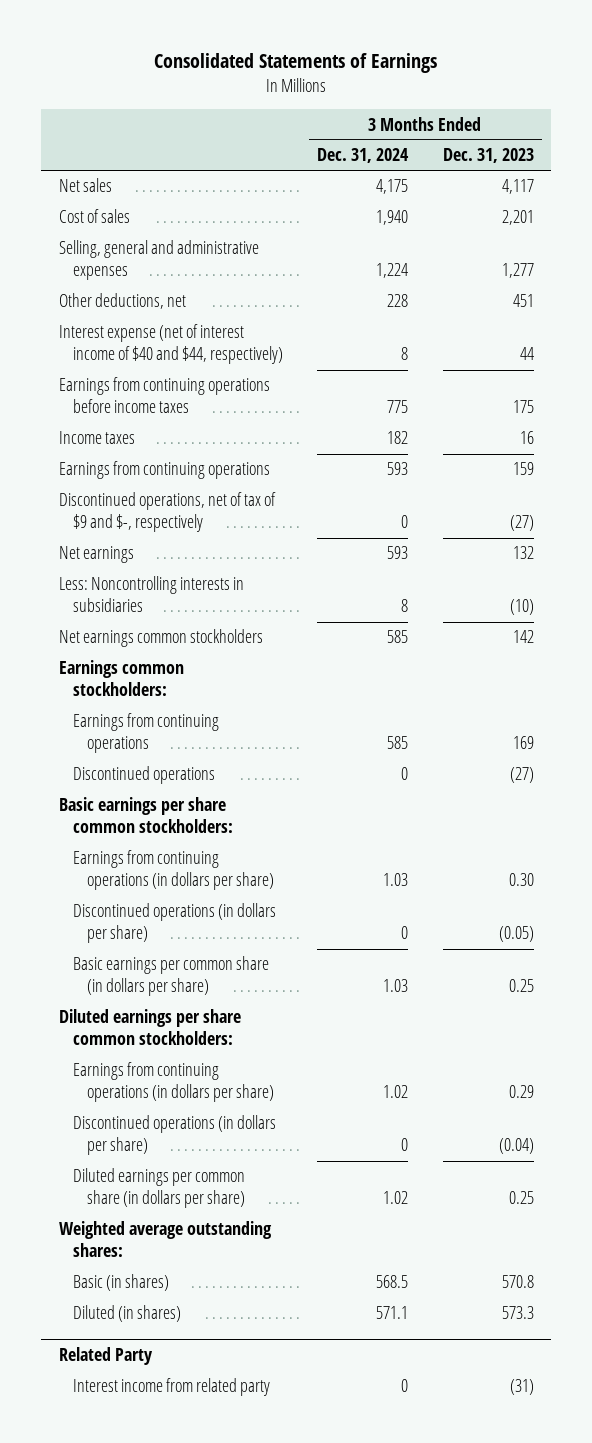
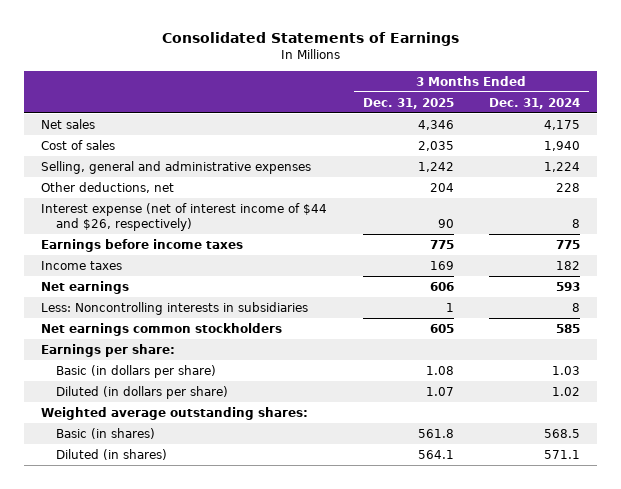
- | 3 Months Ended Dec. 31, 2024 | 3 Months Ended Dec. 31, 2023
+ | 3 Months Ended Dec. 31, 2025 | 3 Months Ended Dec. 31, 2024
- Interest expense (net of interest income of $40 and $44, respectively) | 8 | 44
- Earnings from continuing operations before income taxes | 775 | 175
+ Interest expense (net of interest income of $44 and $26, respectively) | 90 | 8
+ Earnings before income taxes | 775 | 775
- Earnings from continuing operations | 593 | 159
- Discontinued operations, net of tax of $9 and $-, respectively | 0 | (27)
- Earnings common stockholders:
- Earnings from continuing operations | 585 | 169
- Discontinued operations | 0 | (27)
- Basic earnings per share common stockholders:
- Earnings from continuing operations (in dollars per share) | 1.03 | 0.30
- Discontinued operations (in dollars per share) | 0 | (0.05)
- Basic earnings per common share (in dollars per share) | 1.03 | 0.25
- Diluted earnings per share common stockholders:
- Earnings from continuing operations (in dollars per share) | 1.02 | 0.29
- Discontinued operations (in dollars per share) | 0 | (0.04)
- Diluted earnings per common share (in dollars per share) | 1.02 | 0.25
+ Earnings per share:
+ Basic (in dollars per share) | 1.08 | 1.03
+ Diluted (in dollars per share) | 1.07 | 1.02
- Related Party
- Interest income from related party | 0 | (31)

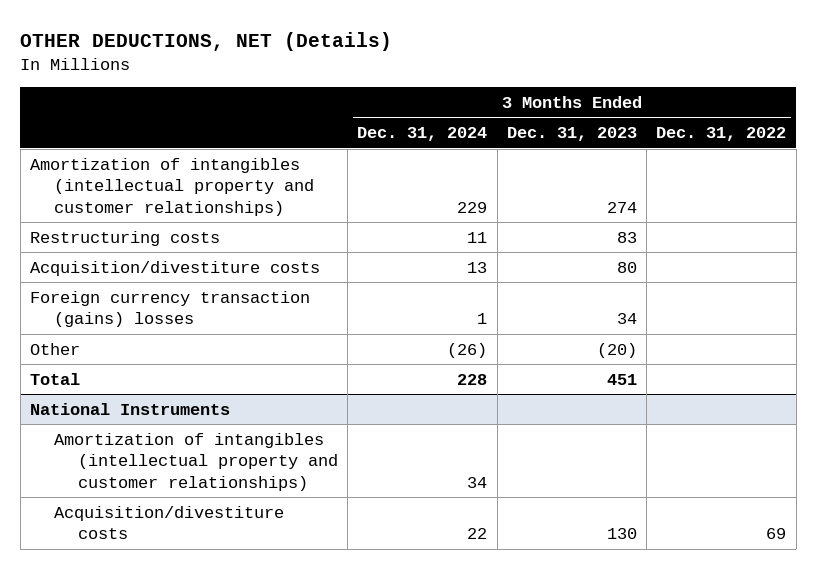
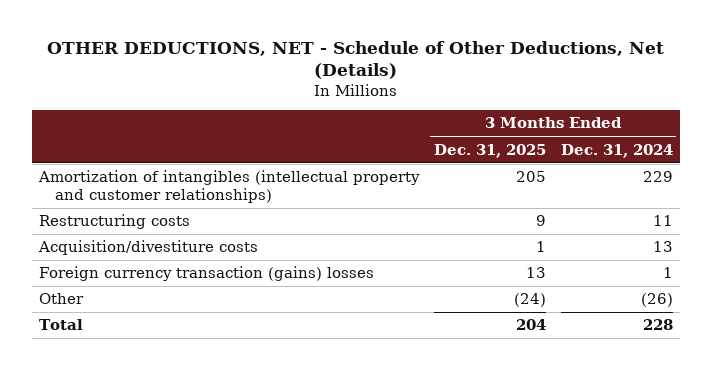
- OTHER DEDUCTIONS, NET (Details)
+ OTHER DEDUCTIONS, NET - Schedule of Other Deductions, Net (Details)
- | 3 Months Ended Dec. 31, 2024 | 3 Months Ended Dec. 31, 2023 | 3 Months Ended Dec. 31, 2022
+ | 3 Months Ended Dec. 31, 2025 | 3 Months Ended Dec. 31, 2024
- National Instruments
- Amortization of intangibles (intellectual property and customer relationships) | 34 | |
- Acquisition/divestiture costs | 22 | 130 | 69

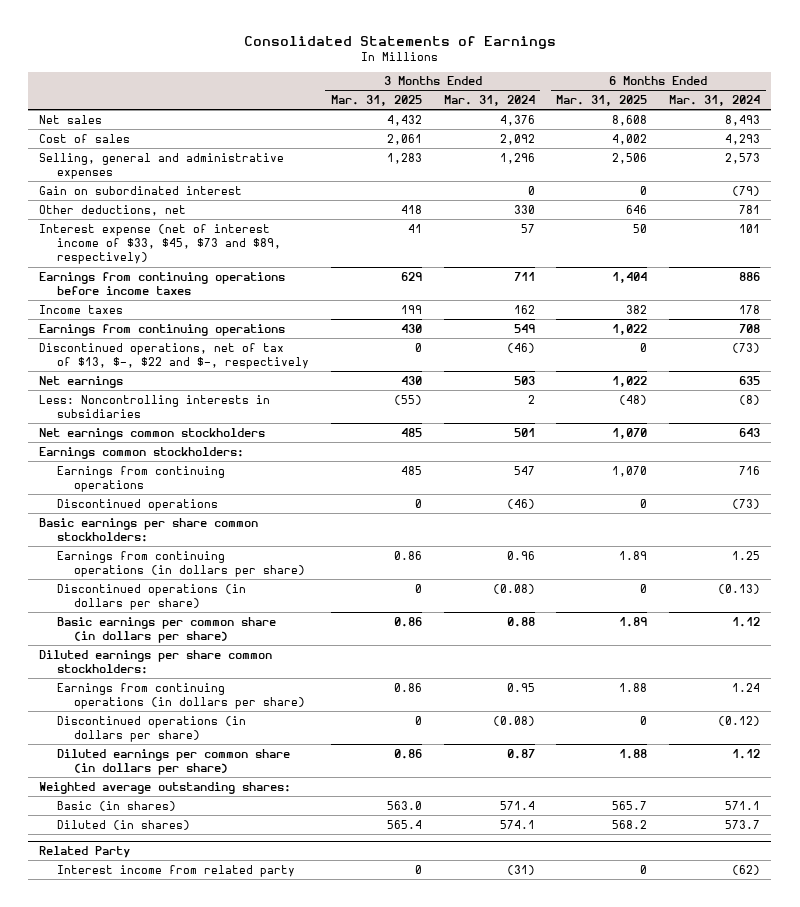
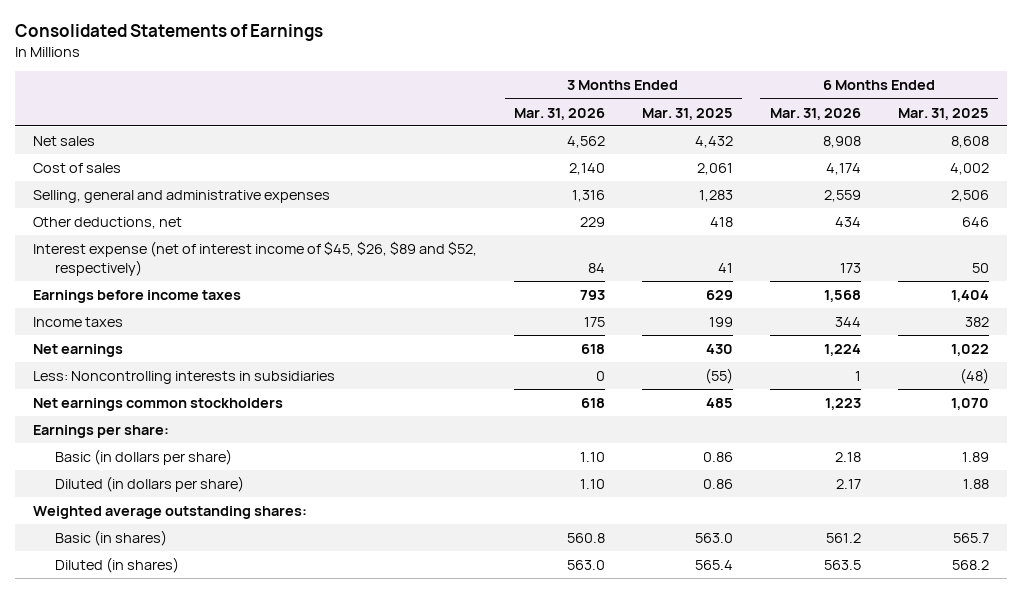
- | 3 Months Ended Mar. 31, 2025 | 3 Months Ended Mar. 31, 2024 | 6 Months Ended Mar. 31, 2025 | 6 Months Ended Mar. 31, 2024
+ | 3 Months Ended Mar. 31, 2026 | 3 Months Ended Mar. 31, 2025 | 6 Months Ended Mar. 31, 2026 | 6 Months Ended Mar. 31, 2025
- Gain on subordinated interest | | 0 | 0 | (79)
- Interest expense (net of interest income of $33, $45, $73 and $89, respectively) | 41 | 57 | 50 | 101
- Earnings from continuing operations before income taxes | 629 | 711 | 1,404 | 886
+ Interest expense (net of interest income of $45, $26, $89 and $52, respectively) | 84 | 41 | 173 | 50
+ Earnings before income taxes | 793 | 629 | 1,568 | 1,404
- Earnings from continuing operations | 430 | 549 | 1,022 | 708
- Discontinued operations, net of tax of $13, $-, $22 and $-, respectively | 0 | (46) | 0 | (73)
- Earnings common stockholders:
- Earnings from continuing operations | 485 | 547 | 1,070 | 716
- Discontinued operations | 0 | (46) | 0 | (73)
- Basic earnings per share common stockholders:
- Earnings from continuing operations (in dollars per share) | 0.86 | 0.96 | 1.89 | 1.25
- Discontinued operations (in dollars per share) | 0 | (0.08) | 0 | (0.13)
- Basic earnings per common share (in dollars per share) | 0.86 | 0.88 | 1.89 | 1.12
- Diluted earnings per share common stockholders:
- Earnings from continuing operations (in dollars per share) | 0.86 | 0.95 | 1.88 | 1.24
- Discontinued operations (in dollars per share) | 0 | (0.08) | 0 | (0.12)
- Diluted earnings per common share (in dollars per share) | 0.86 | 0.87 | 1.88 | 1.12
+ Earnings per share:
+ Basic (in dollars per share) | 1.10 | 0.86 | 2.18 | 1.89
+ Diluted (in dollars per share) | 1.10 | 0.86 | 2.17 | 1.88
- Related Party
- Interest income from related party | 0 | (31) | 0 | (62)

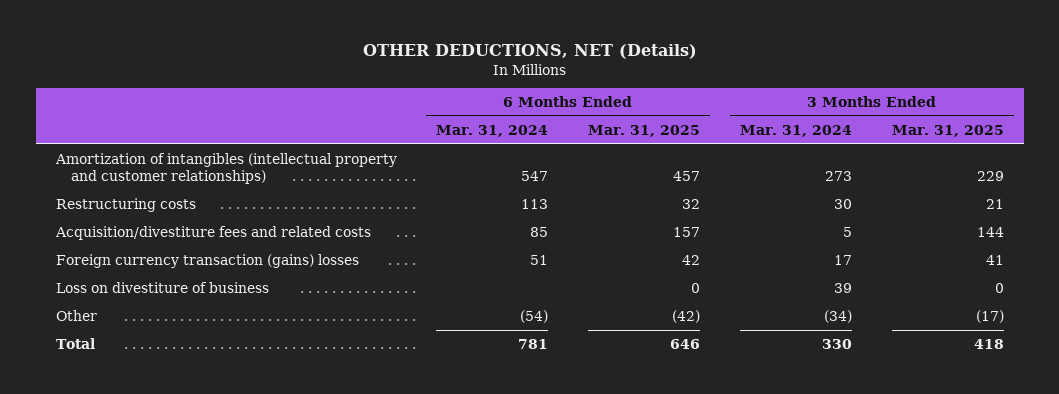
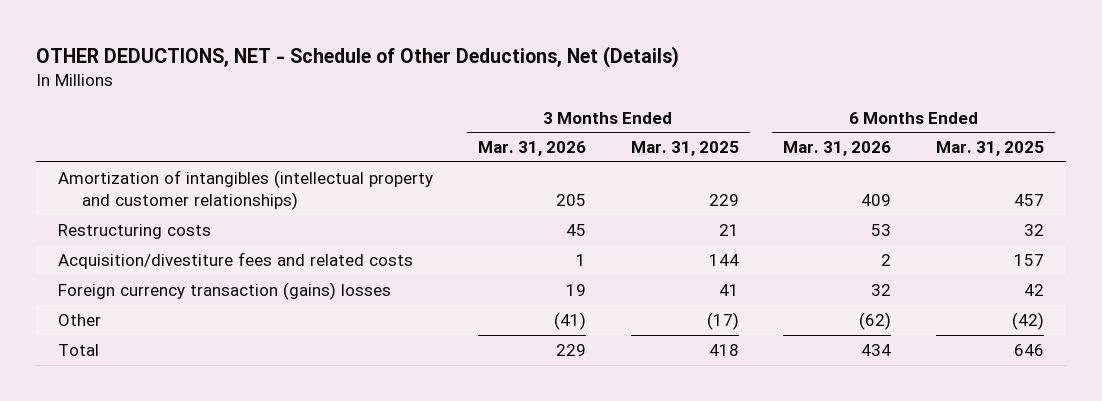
- OTHER DEDUCTIONS, NET (Details)
+ OTHER DEDUCTIONS, NET - Schedule of Other Deductions, Net (Details)
- | 6 Months Ended Mar. 31, 2024 | 6 Months Ended Mar. 31, 2025 | 3 Months Ended Mar. 31, 2024 | 3 Months Ended Mar. 31, 2025
+ | 3 Months Ended Mar. 31, 2026 | 3 Months Ended Mar. 31, 2025 | 6 Months Ended Mar. 31, 2026 | 6 Months Ended Mar. 31, 2025
- Loss on divestiture of business | | 0 | 39 | 0

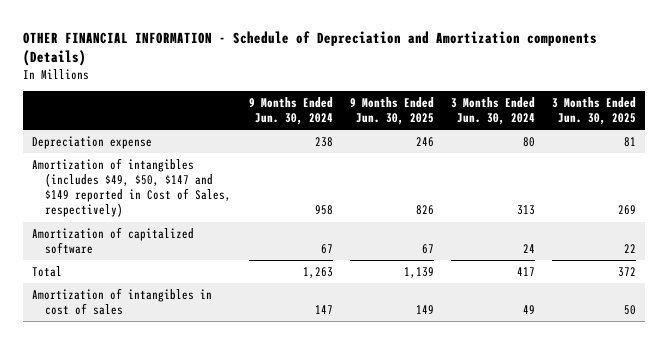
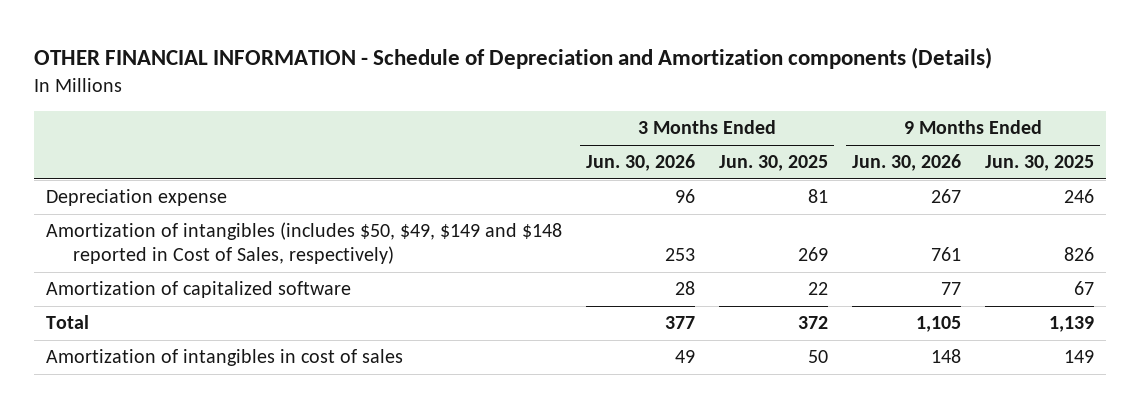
- | 9 Months Ended Jun. 30, 2024 | 9 Months Ended Jun. 30, 2025 | 3 Months Ended Jun. 30, 2024 | 3 Months Ended Jun. 30, 2025
+ | 3 Months Ended Jun. 30, 2026 | 3 Months Ended Jun. 30, 2025 | 9 Months Ended Jun. 30, 2026 | 9 Months Ended Jun. 30, 2025
- Amortization of intangibles (includes $49, $50, $147 and $149 reported in Cost of Sales, respectively) | 958 | 826 | 313 | 269
+ Amortization of intangibles (includes $50, $49, $149 and $148 reported in Cost of Sales, respectively) | 253 | 269 | 761 | 826

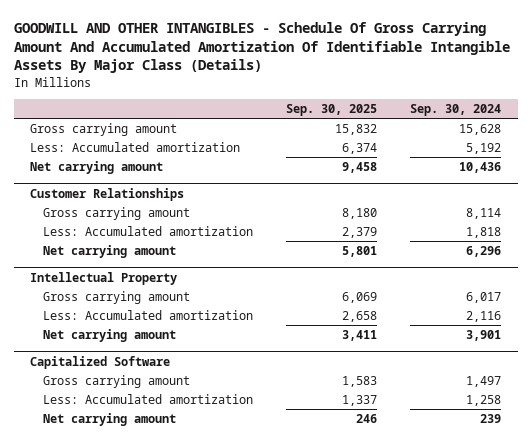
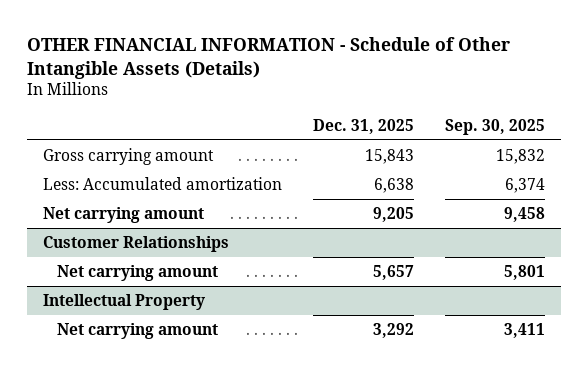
- GOODWILL AND OTHER INTANGIBLES - Schedule Of Gross Carrying Amount And Accumulated Amortization Of Identifiable Intangible Assets By Major Class (Details)
+ OTHER FINANCIAL INFORMATION - Schedule of Other Intangible Assets (Details)
- | Sep. 30, 2025 | Sep. 30, 2024
+ | Dec. 31, 2025 | Sep. 30, 2025
@ Customer Relationships
- Gross carrying amount | 8,180 | 8,114
- Less: Accumulated amortization | 2,379 | 1,818
@ Intellectual Property
- Gross carrying amount | 6,069 | 6,017
- Less: Accumulated amortization | 2,658 | 2,116
- Capitalized Software
- Gross carrying amount | 1,583 | 1,497
- Less: Accumulated amortization | 1,337 | 1,258
- Net carrying amount | 246 | 239

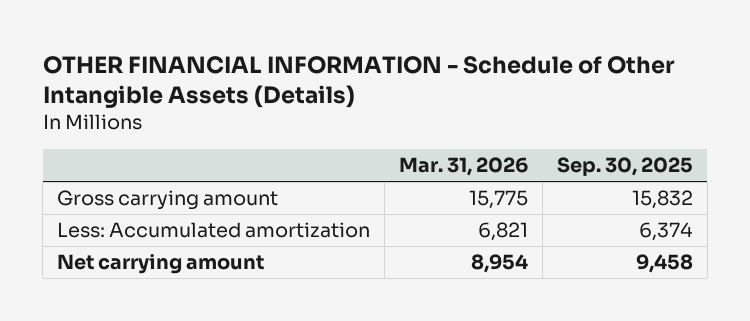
- | Dec. 31, 2025 | Sep. 30, 2025
+ | Mar. 31, 2026 | Sep. 30, 2025
- Customer Relationships
- Net carrying amount | 5,657 | 5,801
- Intellectual Property
- Net carrying amount | 3,292 | 3,411

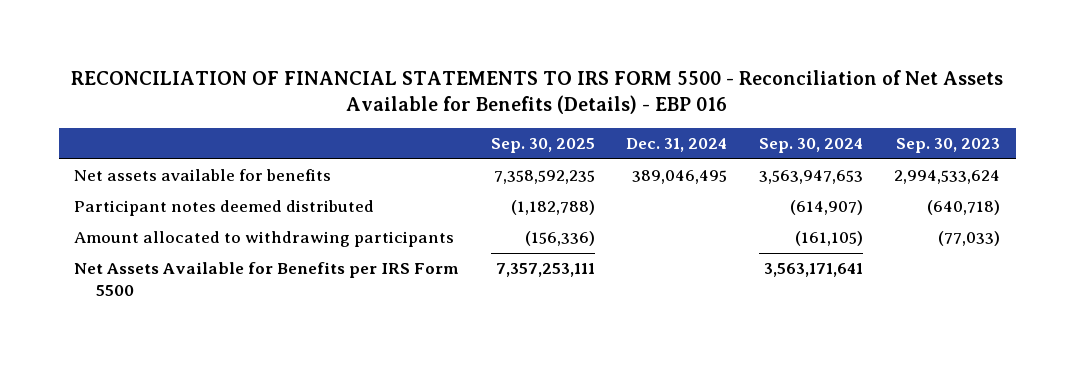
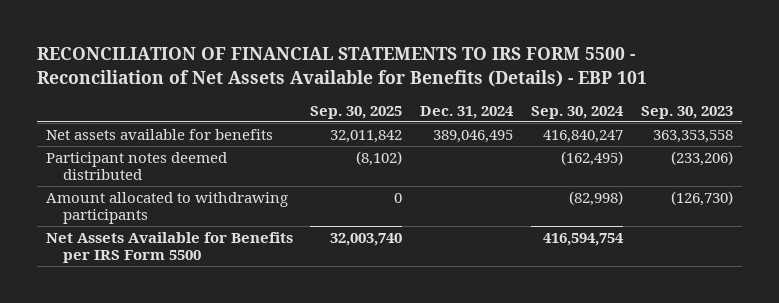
- RECONCILIATION OF FINANCIAL STATEMENTS TO IRS FORM 5500 - Reconciliation of Net Assets Available for Benefits (Details) - EBP 016
+ RECONCILIATION OF FINANCIAL STATEMENTS TO IRS FORM 5500 - Reconciliation of Net Assets Available for Benefits (Details) - EBP 101
- Net assets available for benefits | 7,358,592,235 | 389,046,495 | 3,563,947,653 | 2,994,533,624
- Participant notes deemed distributed | (1,182,788) | | (614,907) | (640,718)
- Amount allocated to withdrawing participants | (156,336) | | (161,105) | (77,033)
- Net Assets Available for Benefits per IRS Form 5500 | 7,357,253,111 | | 3,563,171,641 |
+ Net assets available for benefits | 32,011,842 | 389,046,495 | 416,840,247 | 363,353,558
+ Participant notes deemed distributed | (8,102) | | (162,495) | (233,206)
+ Amount allocated to withdrawing participants | 0 | | (82,998) | (126,730)
+ Net Assets Available for Benefits per IRS Form 5500 | 32,003,740 | | 416,594,754 |

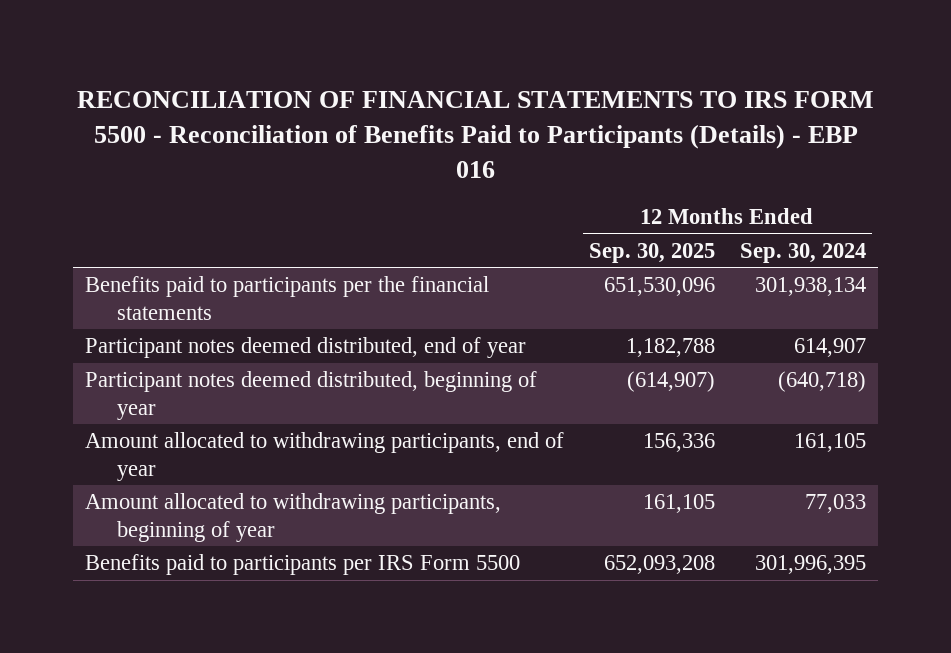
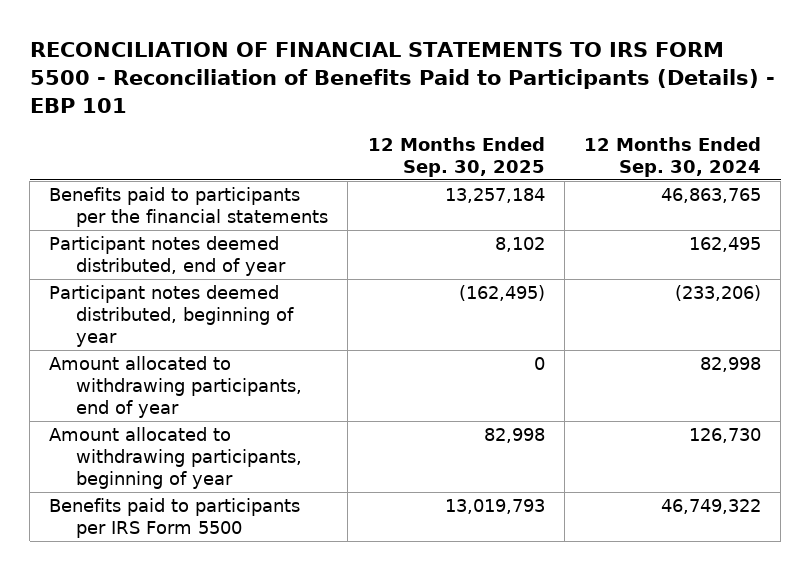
- RECONCILIATION OF FINANCIAL STATEMENTS TO IRS FORM 5500 - Reconciliation of Benefits Paid to Participants (Details) - EBP 016
+ RECONCILIATION OF FINANCIAL STATEMENTS TO IRS FORM 5500 - Reconciliation of Benefits Paid to Participants (Details) - EBP 101
- Benefits paid to participants per the financial statements | 651,530,096 | 301,938,134
- Participant notes deemed distributed, end of year | 1,182,788 | 614,907
- Participant notes deemed distributed, beginning of year | (614,907) | (640,718)
- Amount allocated to withdrawing participants, end of year | 156,336 | 161,105
- Amount allocated to withdrawing participants, beginning of year | 161,105 | 77,033
- Benefits paid to participants per IRS Form 5500 | 652,093,208 | 301,996,395
+ Benefits paid to participants per the financial statements | 13,257,184 | 46,863,765
+ Participant notes deemed distributed, end of year | 8,102 | 162,495
+ Participant notes deemed distributed, beginning of year | (162,495) | (233,206)
+ Amount allocated to withdrawing participants, end of year | 0 | 82,998
+ Amount allocated to withdrawing participants, beginning of year | 82,998 | 126,730
+ Benefits paid to participants per IRS Form 5500 | 13,019,793 | 46,749,322

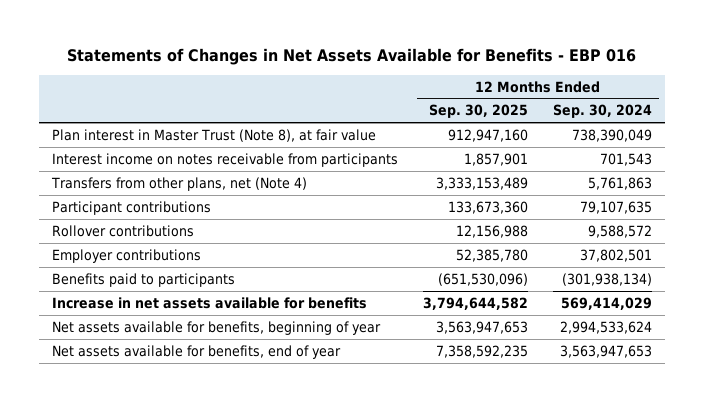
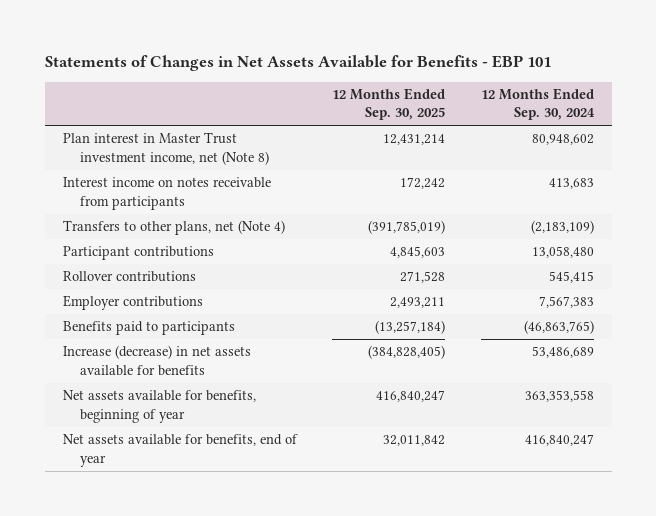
- Statements of Changes in Net Assets Available for Benefits - EBP 016
+ Statements of Changes in Net Assets Available for Benefits - EBP 101
- Plan interest in Master Trust (Note 8), at fair value | 912,947,160 | 738,390,049
- Interest income on notes receivable from participants | 1,857,901 | 701,543
- Transfers from other plans, net (Note 4) | 3,333,153,489 | 5,761,863
- Participant contributions | 133,673,360 | 79,107,635
- Rollover contributions | 12,156,988 | 9,588,572
- Employer contributions | 52,385,780 | 37,802,501
- Benefits paid to participants | (651,530,096) | (301,938,134)
- Increase in net assets available for benefits | 3,794,644,582 | 569,414,029
- Net assets available for benefits, beginning of year | 3,563,947,653 | 2,994,533,624
- Net assets available for benefits, end of year | 7,358,592,235 | 3,563,947,653
+ Plan interest in Master Trust investment income, net (Note 8) | 12,431,214 | 80,948,602
+ Interest income on notes receivable from participants | 172,242 | 413,683
+ Transfers to other plans, net (Note 4) | (391,785,019) | (2,183,109)
+ Participant contributions | 4,845,603 | 13,058,480
+ Rollover contributions | 271,528 | 545,415
+ Employer contributions | 2,493,211 | 7,567,383
+ Benefits paid to participants | (13,257,184) | (46,863,765)
+ Increase (decrease) in net assets available for benefits | (384,828,405) | 53,486,689
+ Net assets available for benefits, beginning of year | 416,840,247 | 363,353,558
+ Net assets available for benefits, end of year | 32,011,842 | 416,840,247

